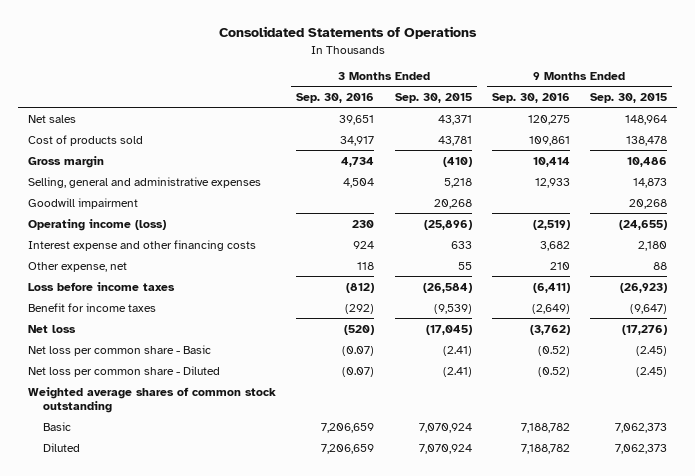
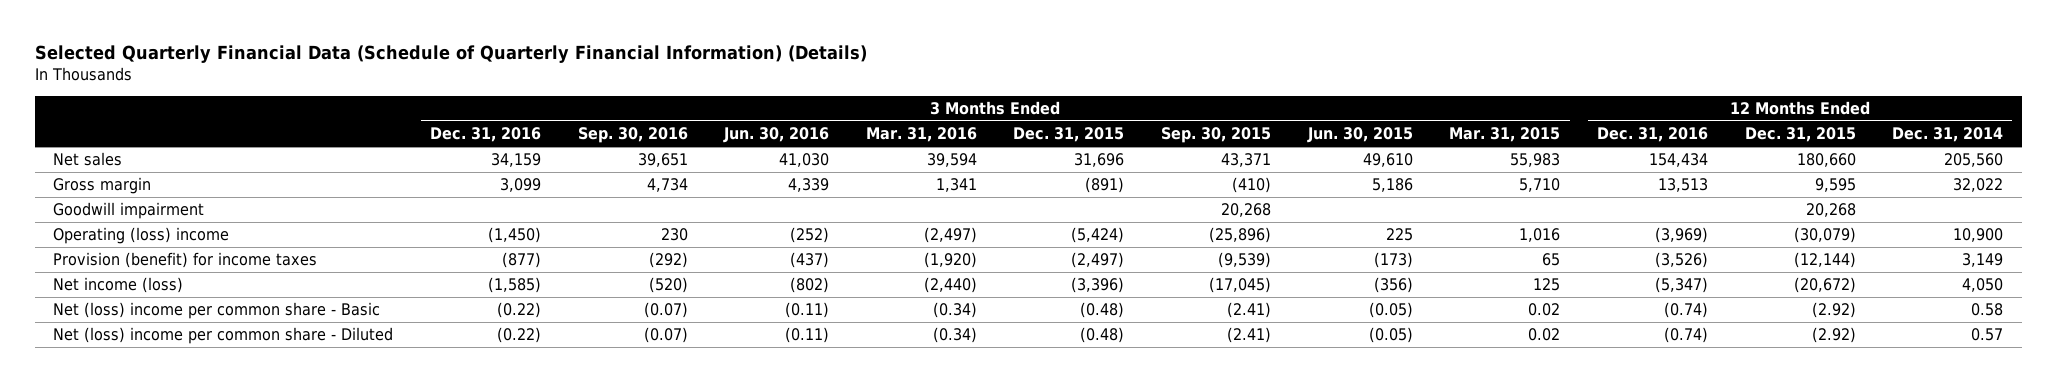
- Consolidated Statements of Operations
+ Selected Quarterly Financial Data (Schedule of Quarterly Financial Information) (Details)
- | 3 Months Ended Sep. 30, 2016 | 3 Months Ended Sep. 30, 2015 | 9 Months Ended Sep. 30, 2016 | 9 Months Ended Sep. 30, 2015
+ | 3 Months Ended Dec. 31, 2016 | 3 Months Ended Sep. 30, 2016 | 3 Months Ended Jun. 30, 2016 | 3 Months Ended Mar. 31, 2016 | 3 Months Ended Dec. 31, 2015 | 3 Months Ended Sep. 30, 2015 | 3 Months Ended Jun. 30, 2015 | 3 Months Ended Mar. 31, 2015 | 12 Months Ended Dec. 31, 2016 | 12 Months Ended Dec. 31, 2015 | 12 Months Ended Dec. 31, 2014
- Cost of products sold | 34,917 | 43,781 | 109,861 | 138,478
- Selling, general and administrative expenses | 4,504 | 5,218 | 12,933 | 14,873
- Operating income (loss) | 230 | (25,896) | (2,519) | (24,655)
- Interest expense and other financing costs | 924 | 633 | 3,682 | 2,180
- Other expense, net | 118 | 55 | 210 | 88
- Loss before income taxes | (812) | (26,584) | (6,411) | (26,923)
- Benefit for income taxes | (292) | (9,539) | (2,649) | (9,647)
- Net loss | (520) | (17,045) | (3,762) | (17,276)
- Net loss per common share - Basic | (0.07) | (2.41) | (0.52) | (2.45)
- Net loss per common share - Diluted | (0.07) | (2.41) | (0.52) | (2.45)
- Weighted average shares of common stock outstanding
- Basic | 7,206,659 | 7,070,924 | 7,188,782 | 7,062,373
- Diluted | 7,206,659 | 7,070,924 | 7,188,782 | 7,062,373
+ Operating (loss) income | (1,450) | 230 | (252) | (2,497) | (5,424) | (25,896) | 225 | 1,016 | (3,969) | (30,079) | 10,900
+ Provision (benefit) for income taxes | (877) | (292) | (437) | (1,920) | (2,497) | (9,539) | (173) | 65 | (3,526) | (12,144) | 3,149
+ Net income (loss) | (1,585) | (520) | (802) | (2,440) | (3,396) | (17,045) | (356) | 125 | (5,347) | (20,672) | 4,050
+ Net (loss) income per common share - Basic | (0.22) | (0.07) | (0.11) | (0.34) | (0.48) | (2.41) | (0.05) | 0.02 | (0.74) | (2.92) | 0.58
+ Net (loss) income per common share - Diluted | (0.22) | (0.07) | (0.11) | (0.34) | (0.48) | (2.41) | (0.05) | 0.02 | (0.74) | (2.92) | 0.57

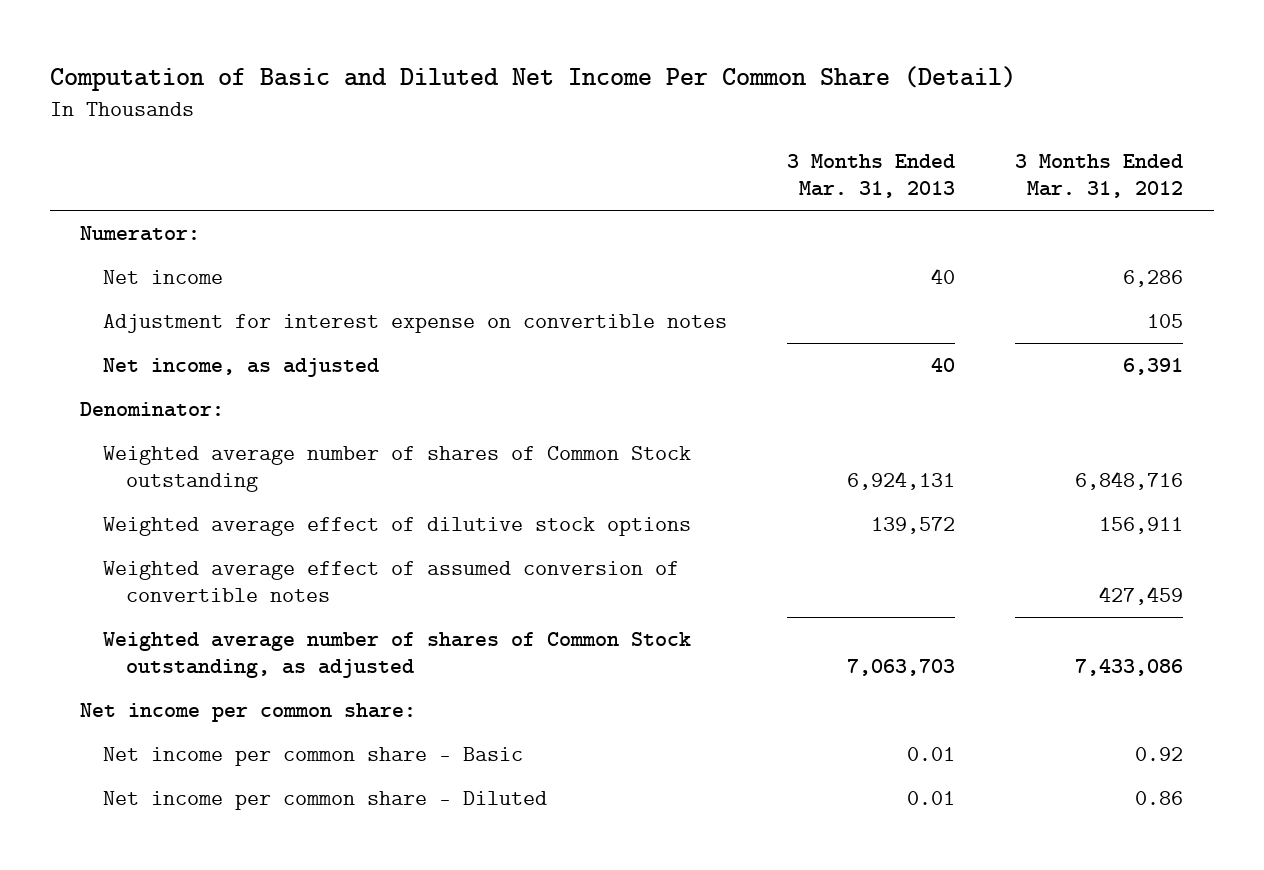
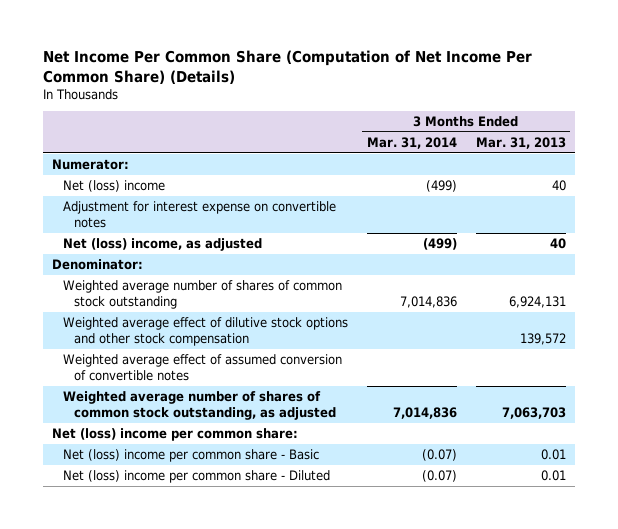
- Computation of Basic and Diluted Net Income Per Common Share (Detail)
+ Net Income Per Common Share (Computation of Net Income Per Common Share) (Details)
- | 3 Months Ended Mar. 31, 2013 | 3 Months Ended Mar. 31, 2012
+ | 3 Months Ended Mar. 31, 2014 | 3 Months Ended Mar. 31, 2013
- Net income | 40 | 6,286
+ Net (loss) income | (499) | 40
- Net income, as adjusted | 40 | 6,391
+ Net (loss) income, as adjusted | (499) | 40
- Weighted average number of shares of Common Stock outstanding | 6,924,131 | 6,848,716
- Weighted average effect of dilutive stock options | 139,572 | 156,911
+ Weighted average number of shares of common stock outstanding | 7,014,836 | 6,924,131
+ Weighted average effect of dilutive stock options and other stock compensation | | 139,572
- Weighted average number of shares of Common Stock outstanding, as adjusted | 7,063,703 | 7,433,086
- Net income per common share:
- Net income per common share - Basic | 0.01 | 0.92
- Net income per common share - Diluted | 0.01 | 0.86
+ Weighted average number of shares of common stock outstanding, as adjusted | 7,014,836 | 7,063,703
+ Net (loss) income per common share:
+ Net (loss) income per common share - Basic | (0.07) | 0.01
+ Net (loss) income per common share - Diluted | (0.07) | 0.01

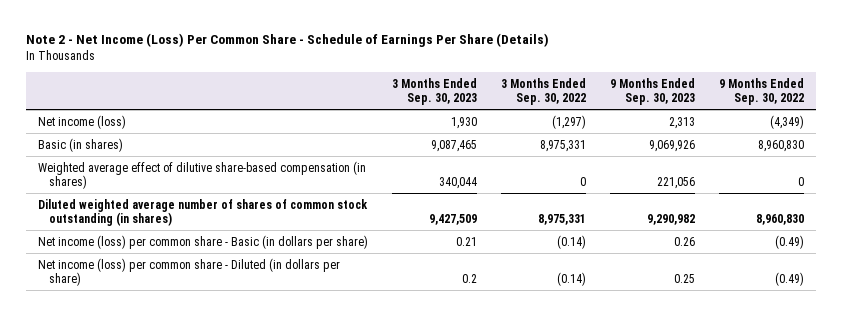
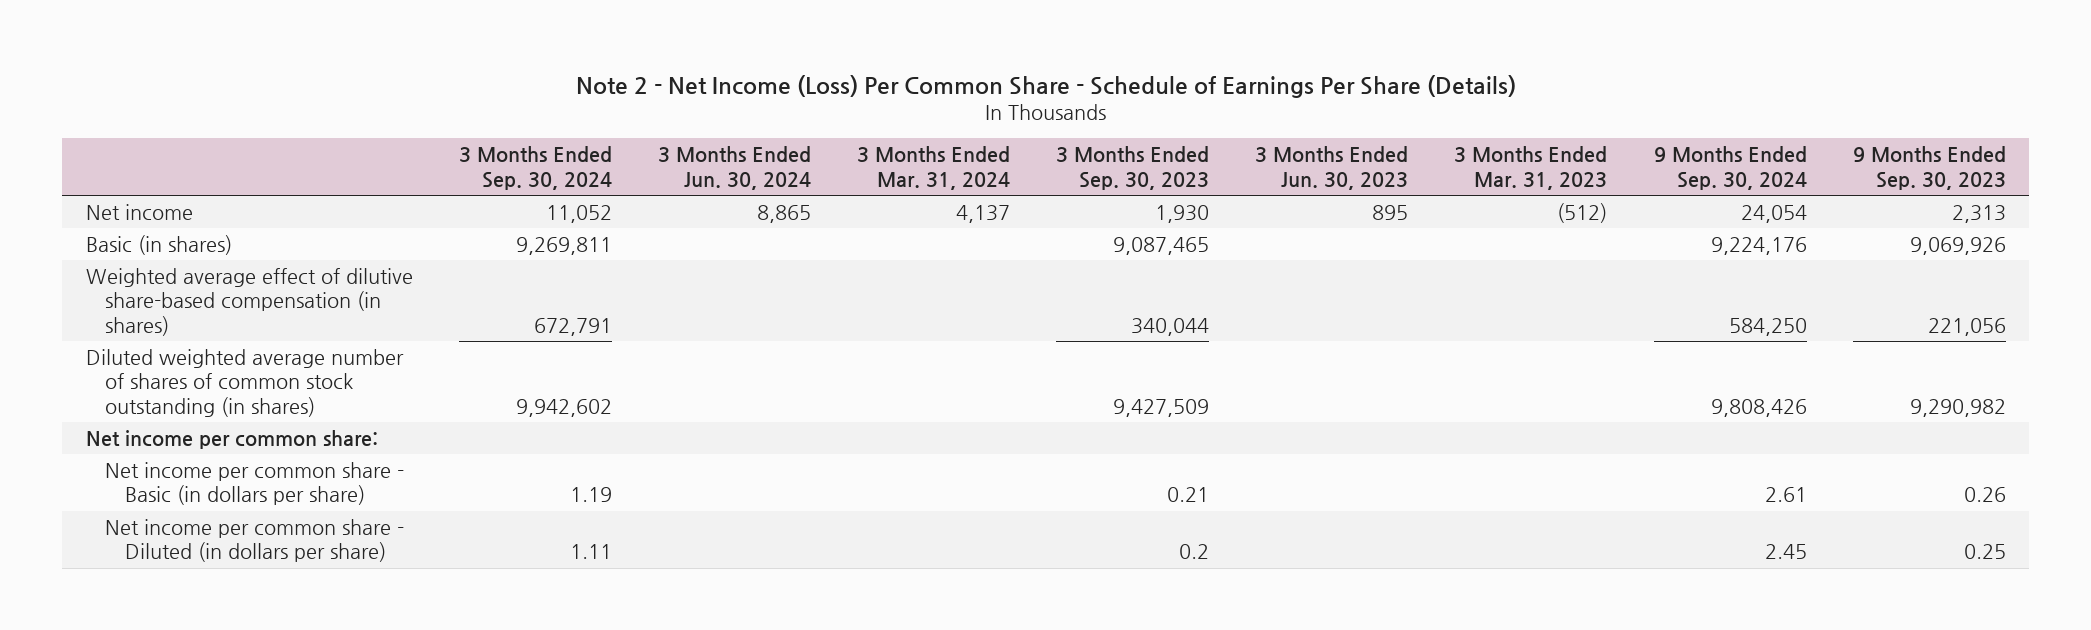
- | 3 Months Ended Sep. 30, 2023 | 3 Months Ended Sep. 30, 2022 | 9 Months Ended Sep. 30, 2023 | 9 Months Ended Sep. 30, 2022
+ | 3 Months Ended Sep. 30, 2024 | 3 Months Ended Jun. 30, 2024 | 3 Months Ended Mar. 31, 2024 | 3 Months Ended Sep. 30, 2023 | 3 Months Ended Jun. 30, 2023 | 3 Months Ended Mar. 31, 2023 | 9 Months Ended Sep. 30, 2024 | 9 Months Ended Sep. 30, 2023
- Net income (loss) | 1,930 | (1,297) | 2,313 | (4,349)
+ Net income | 11,052 | 8,865 | 4,137 | 1,930 | 895 | (512) | 24,054 | 2,313
- Net income (loss) per common share - Basic (in dollars per share) | 0.21 | (0.14) | 0.26 | (0.49)
- Net income (loss) per common share - Diluted (in dollars per share) | 0.2 | (0.14) | 0.25 | (0.49)
+ Net income per common share:
+ Net income per common share - Basic (in dollars per share) | 1.19 | | | 0.21 | | | 2.61 | 0.26
+ Net income per common share - Diluted (in dollars per share) | 1.11 | | | 0.2 | | | 2.45 | 0.25

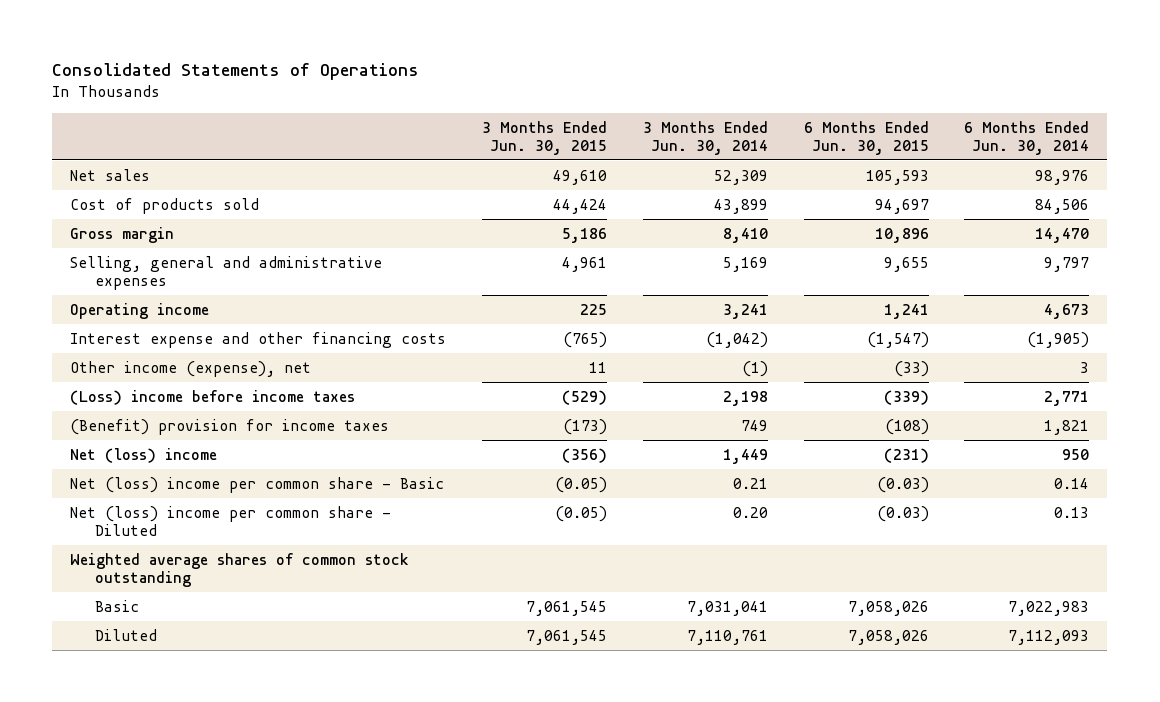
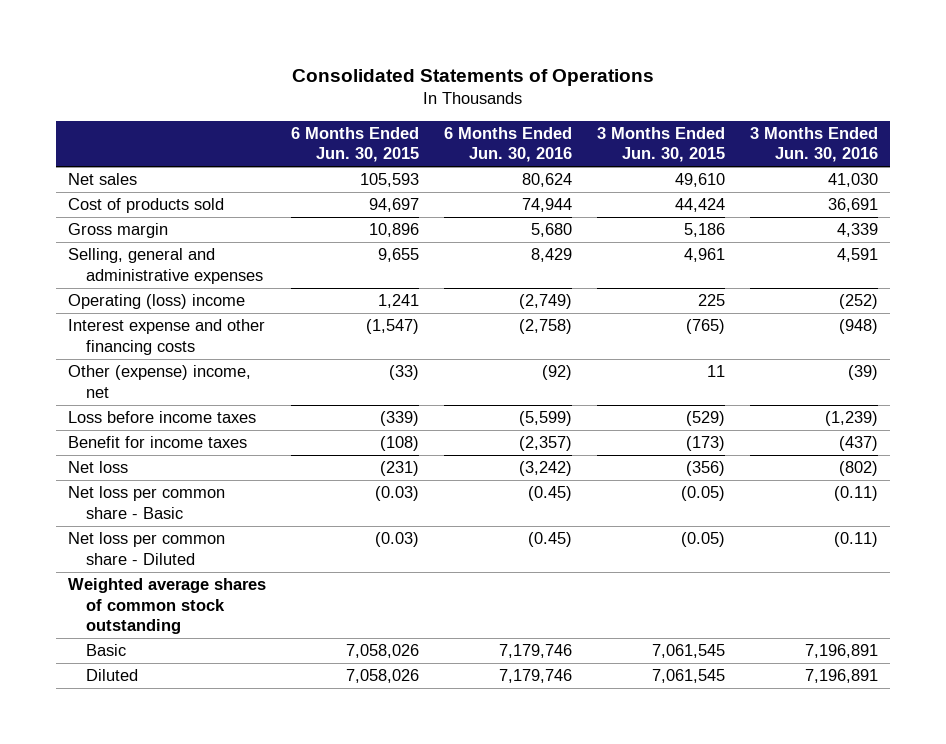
- | 3 Months Ended Jun. 30, 2015 | 3 Months Ended Jun. 30, 2014 | 6 Months Ended Jun. 30, 2015 | 6 Months Ended Jun. 30, 2014
+ | 6 Months Ended Jun. 30, 2015 | 6 Months Ended Jun. 30, 2016 | 3 Months Ended Jun. 30, 2015 | 3 Months Ended Jun. 30, 2016
- Operating income | 225 | 3,241 | 1,241 | 4,673
+ Operating (loss) income | 1,241 | (2,749) | 225 | (252)
- Other income (expense), net | 11 | (1) | (33) | 3
- (Loss) income before income taxes | (529) | 2,198 | (339) | 2,771
- (Benefit) provision for income taxes | (173) | 749 | (108) | 1,821
- Net (loss) income | (356) | 1,449 | (231) | 950
- Net (loss) income per common share - Basic | (0.05) | 0.21 | (0.03) | 0.14
- Net (loss) income per common share - Diluted | (0.05) | 0.20 | (0.03) | 0.13
+ Other (expense) income, net | (33) | (92) | 11 | (39)
+ Loss before income taxes | (339) | (5,599) | (529) | (1,239)
+ Benefit for income taxes | (108) | (2,357) | (173) | (437)
+ Net loss | (231) | (3,242) | (356) | (802)
+ Net loss per common share - Basic | (0.03) | (0.45) | (0.05) | (0.11)
+ Net loss per common share - Diluted | (0.03) | (0.45) | (0.05) | (0.11)

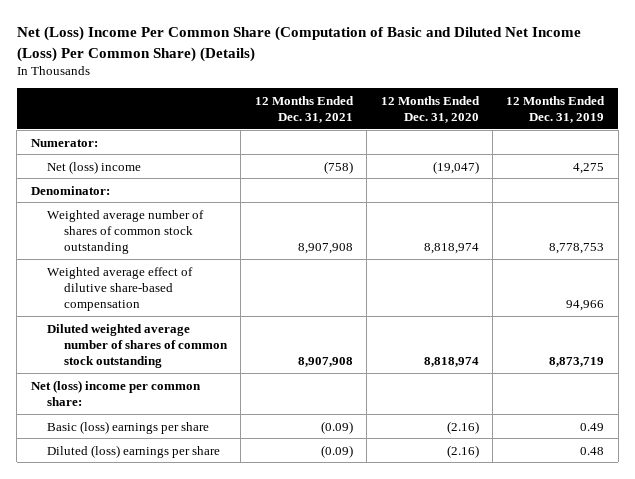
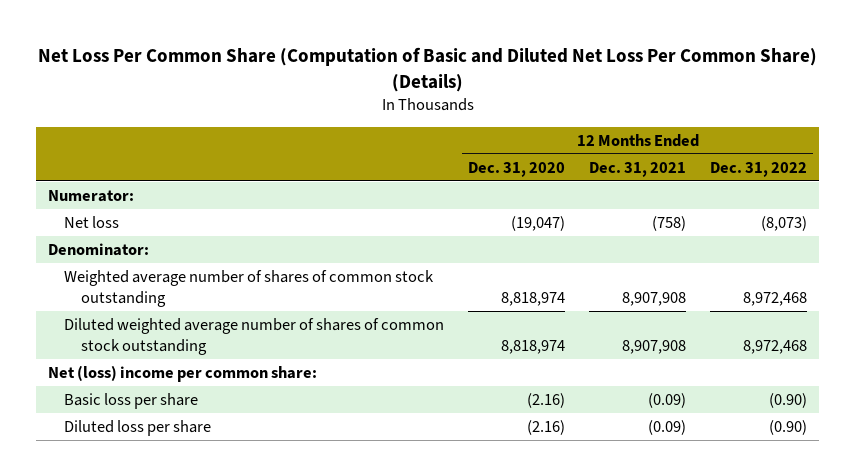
- Net (Loss) Income Per Common Share (Computation of Basic and Diluted Net Income (Loss) Per Common Share) (Details)
+ Net Loss Per Common Share (Computation of Basic and Diluted Net Loss Per Common Share) (Details)
- | 12 Months Ended Dec. 31, 2021 | 12 Months Ended Dec. 31, 2020 | 12 Months Ended Dec. 31, 2019
+ | 12 Months Ended Dec. 31, 2020 | 12 Months Ended Dec. 31, 2021 | 12 Months Ended Dec. 31, 2022
- Net (loss) income | (758) | (19,047) | 4,275
+ Net loss | (19,047) | (758) | (8,073)
- Weighted average effect of dilutive share-based compensation | | | 94,966
- Basic (loss) earnings per share | (0.09) | (2.16) | 0.49
- Diluted (loss) earnings per share | (0.09) | (2.16) | 0.48
+ Basic loss per share | (2.16) | (0.09) | (0.90)
+ Diluted loss per share | (2.16) | (0.09) | (0.90)

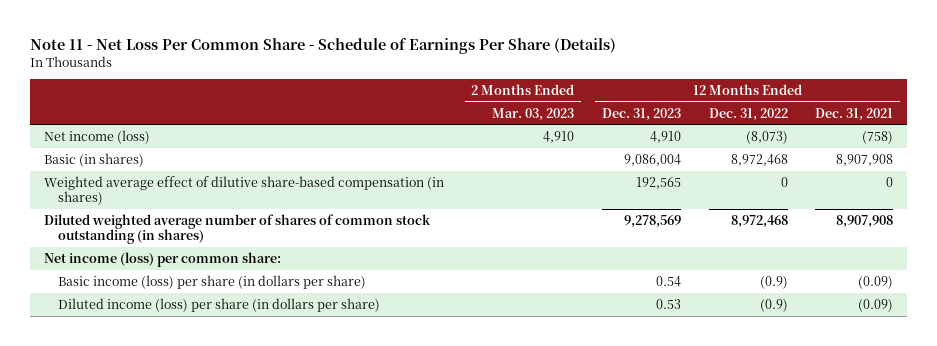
- Net Loss Per Common Share (Computation of Basic and Diluted Net Loss Per Common Share) (Details)
+ Note 11 - Net Loss Per Common Share - Schedule of Earnings Per Share (Details)
- | 12 Months Ended Dec. 31, 2020 | 12 Months Ended Dec. 31, 2021 | 12 Months Ended Dec. 31, 2022
+ | 2 Months Ended Mar. 03, 2023 | 12 Months Ended Dec. 31, 2023 | 12 Months Ended Dec. 31, 2022 | 12 Months Ended Dec. 31, 2021
- Numerator:
- Net loss | (19,047) | (758) | (8,073)
- Denominator:
- Weighted average number of shares of common stock outstanding | 8,818,974 | 8,907,908 | 8,972,468
- Diluted weighted average number of shares of common stock outstanding | 8,818,974 | 8,907,908 | 8,972,468
- Net (loss) income per common share:
- Basic loss per share | (2.16) | (0.09) | (0.90)
- Diluted loss per share | (2.16) | (0.09) | (0.90)
+ Net income (loss) | 4,910 | 4,910 | (8,073) | (758)
+ Basic (in shares) | | 9,086,004 | 8,972,468 | 8,907,908
+ Weighted average effect of dilutive share-based compensation (in shares) | | 192,565 | 0 | 0
+ Diluted weighted average number of shares of common stock outstanding (in shares) | | 9,278,569 | 8,972,468 | 8,907,908
+ Net income (loss) per common share:
+ Basic income (loss) per share (in dollars per share) | | 0.54 | (0.9) | (0.09)
+ Diluted income (loss) per share (in dollars per share) | | 0.53 | (0.9) | (0.09)

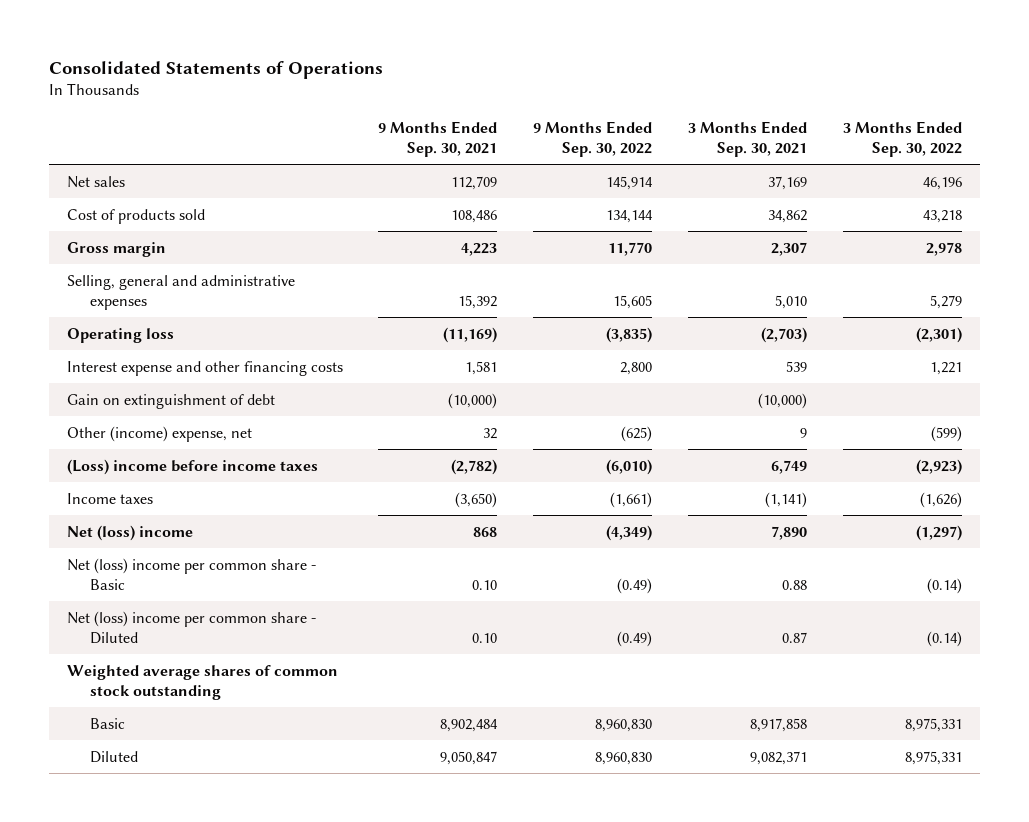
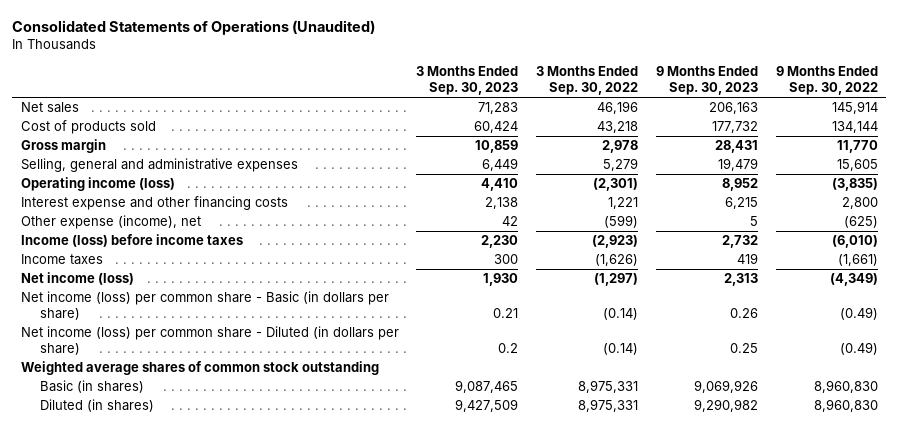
- Consolidated Statements of Operations
+ Consolidated Statements of Operations (Unaudited)
- | 9 Months Ended Sep. 30, 2021 | 9 Months Ended Sep. 30, 2022 | 3 Months Ended Sep. 30, 2021 | 3 Months Ended Sep. 30, 2022
+ | 3 Months Ended Sep. 30, 2023 | 3 Months Ended Sep. 30, 2022 | 9 Months Ended Sep. 30, 2023 | 9 Months Ended Sep. 30, 2022
- Operating loss | (11,169) | (3,835) | (2,703) | (2,301)
+ Operating income (loss) | 4,410 | (2,301) | 8,952 | (3,835)
- Gain on extinguishment of debt | (10,000) | | (10,000) |
- Other (income) expense, net | 32 | (625) | 9 | (599)
- (Loss) income before income taxes | (2,782) | (6,010) | 6,749 | (2,923)
+ Other expense (income), net | 42 | (599) | 5 | (625)
+ Income (loss) before income taxes | 2,230 | (2,923) | 2,732 | (6,010)
- Net (loss) income | 868 | (4,349) | 7,890 | (1,297)
- Net (loss) income per common share - Basic | 0.10 | (0.49) | 0.88 | (0.14)
- Net (loss) income per common share - Diluted | 0.10 | (0.49) | 0.87 | (0.14)
+ Net income (loss) | 1,930 | (1,297) | 2,313 | (4,349)
+ Net income (loss) per common share - Basic (in dollars per share) | 0.21 | (0.14) | 0.26 | (0.49)
+ Net income (loss) per common share - Diluted (in dollars per share) | 0.2 | (0.14) | 0.25 | (0.49)
- Basic | 8,902,484 | 8,960,830 | 8,917,858 | 8,975,331
- Diluted | 9,050,847 | 8,960,830 | 9,082,371 | 8,975,331
+ Basic (in shares) | 9,087,465 | 8,975,331 | 9,069,926 | 8,960,830
+ Diluted (in shares) | 9,427,509 | 8,975,331 | 9,290,982 | 8,960,830

